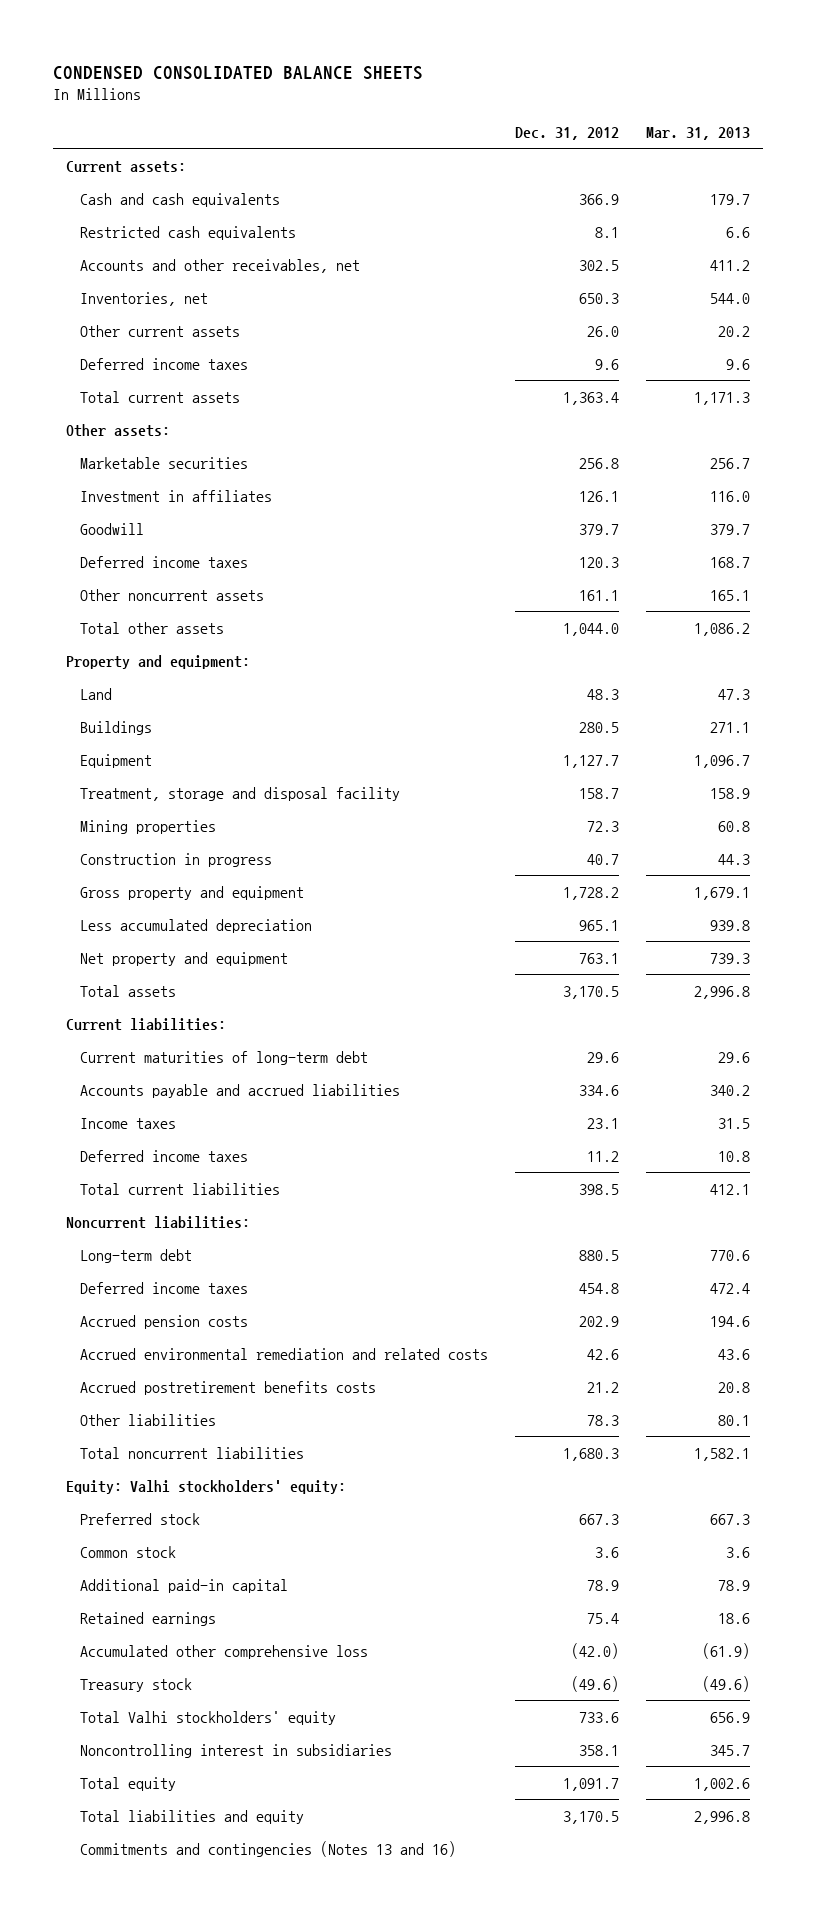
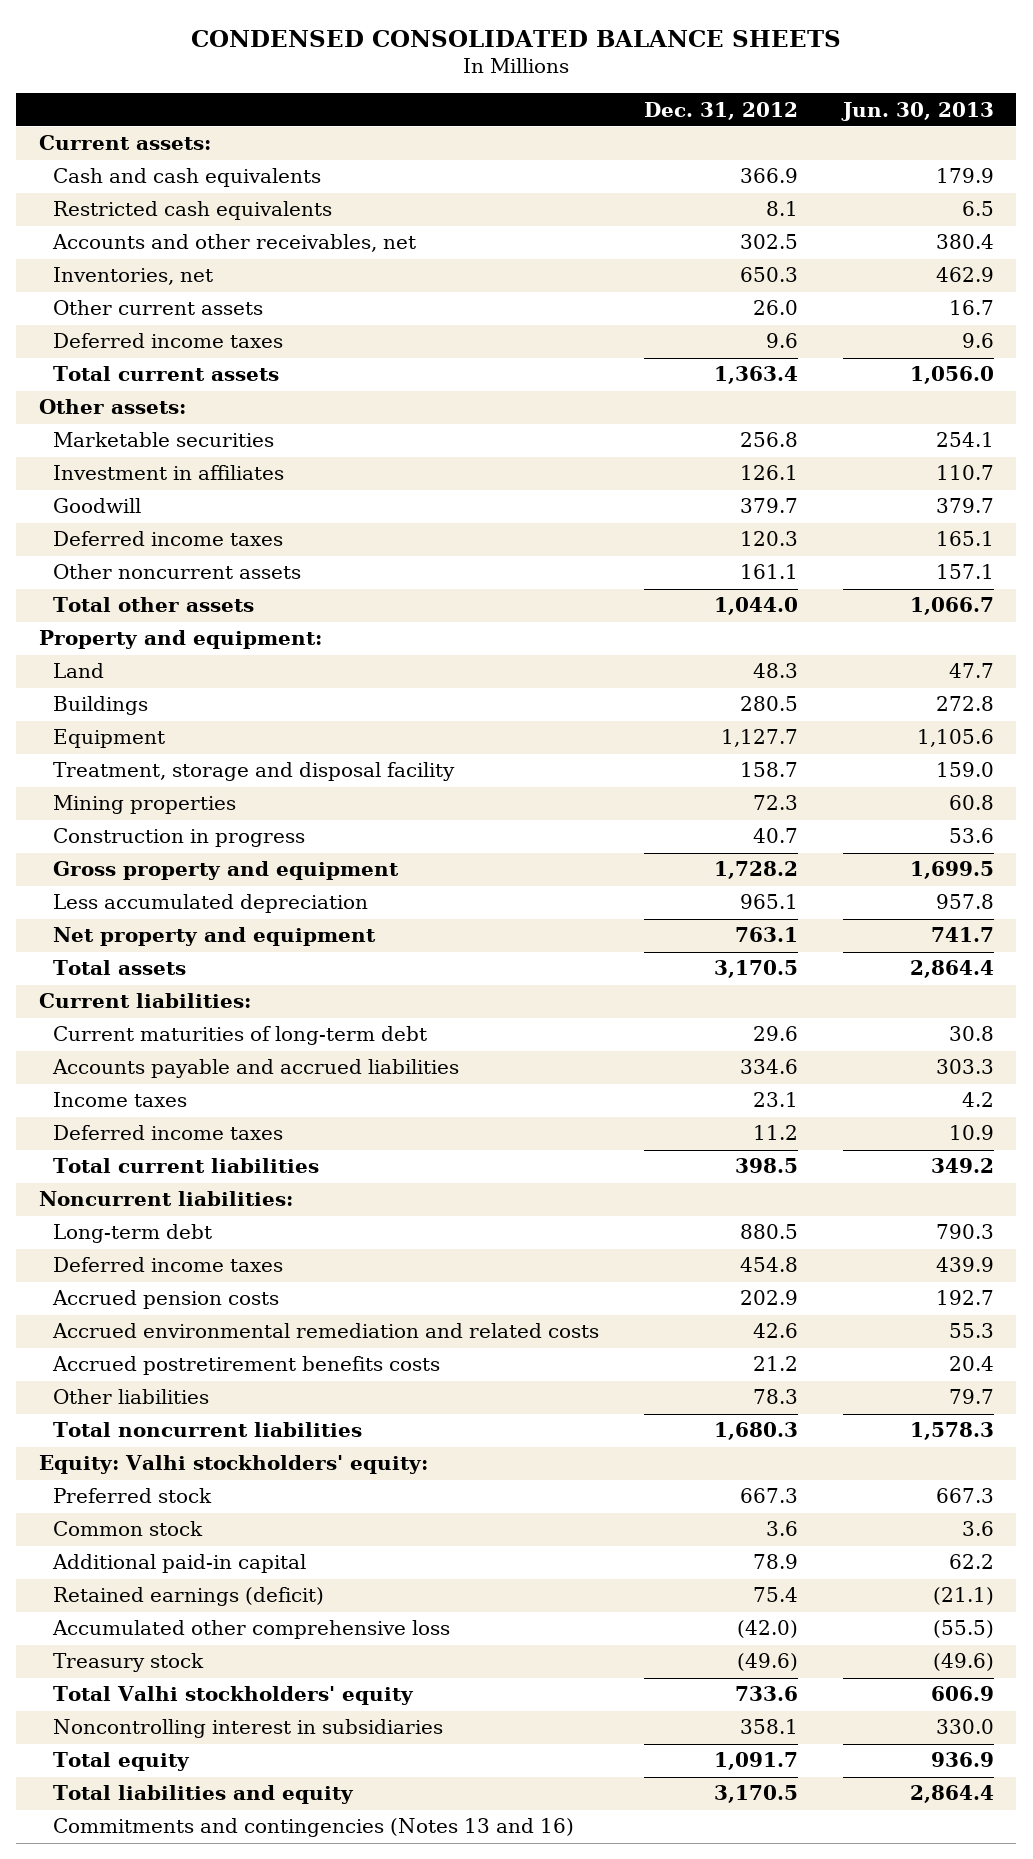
- | Dec. 31, 2012 | Mar. 31, 2013
+ | Dec. 31, 2012 | Jun. 30, 2013
- Retained earnings | 75.4 | 18.6
+ Retained earnings (deficit) | 75.4 | (21.1)

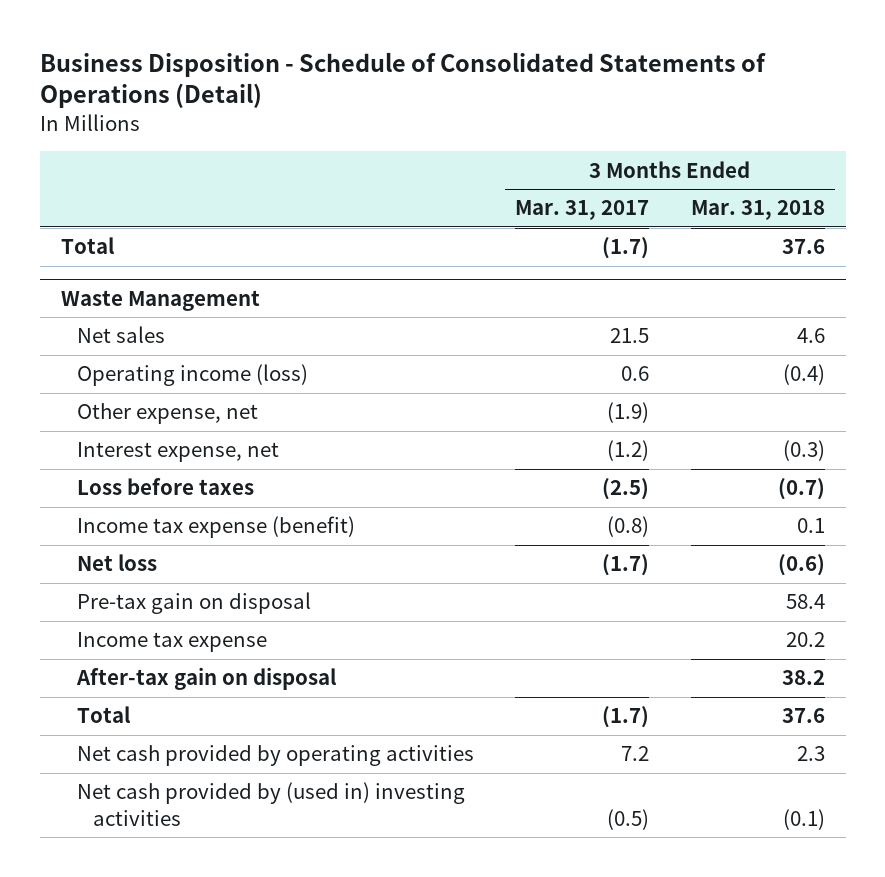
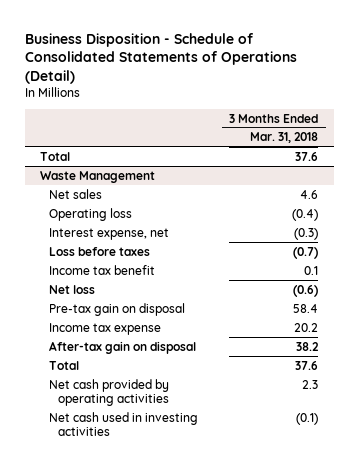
- | 3 Months Ended Mar. 31, 2017 | 3 Months Ended Mar. 31, 2018
+ | 3 Months Ended Mar. 31, 2018
@ Waste Management
- Operating income (loss) | 0.6 | (0.4)
- Other expense, net | (1.9) |
+ Operating loss | (0.4)
- Income tax expense (benefit) | (0.8) | 0.1
+ Income tax benefit | 0.1
- Net cash provided by (used in) investing activities | (0.5) | (0.1)
+ Net cash used in investing activities | (0.1)

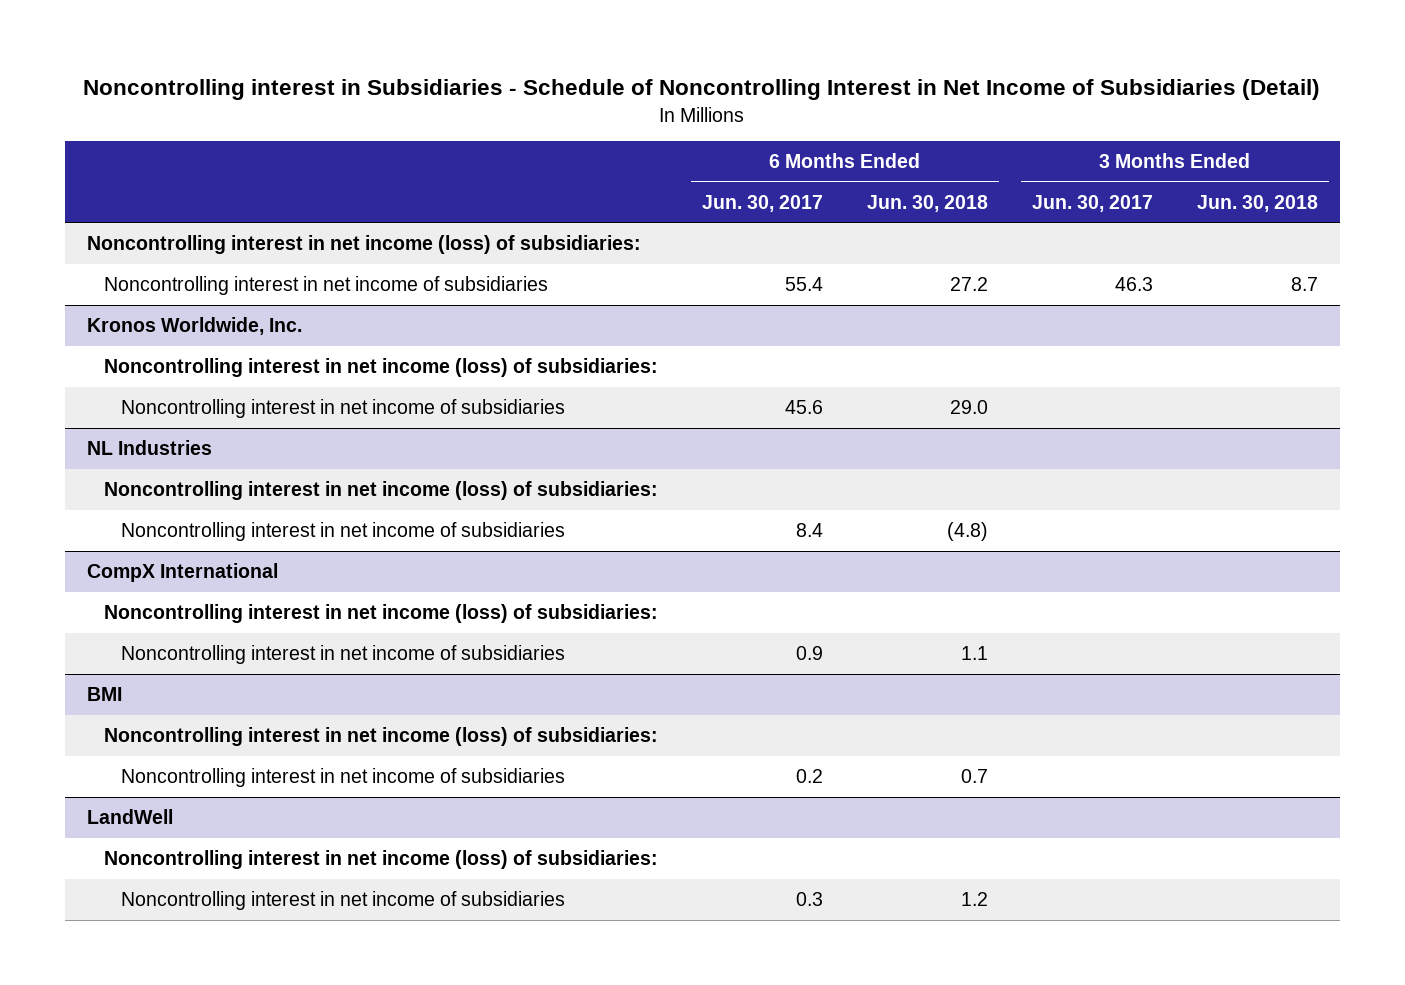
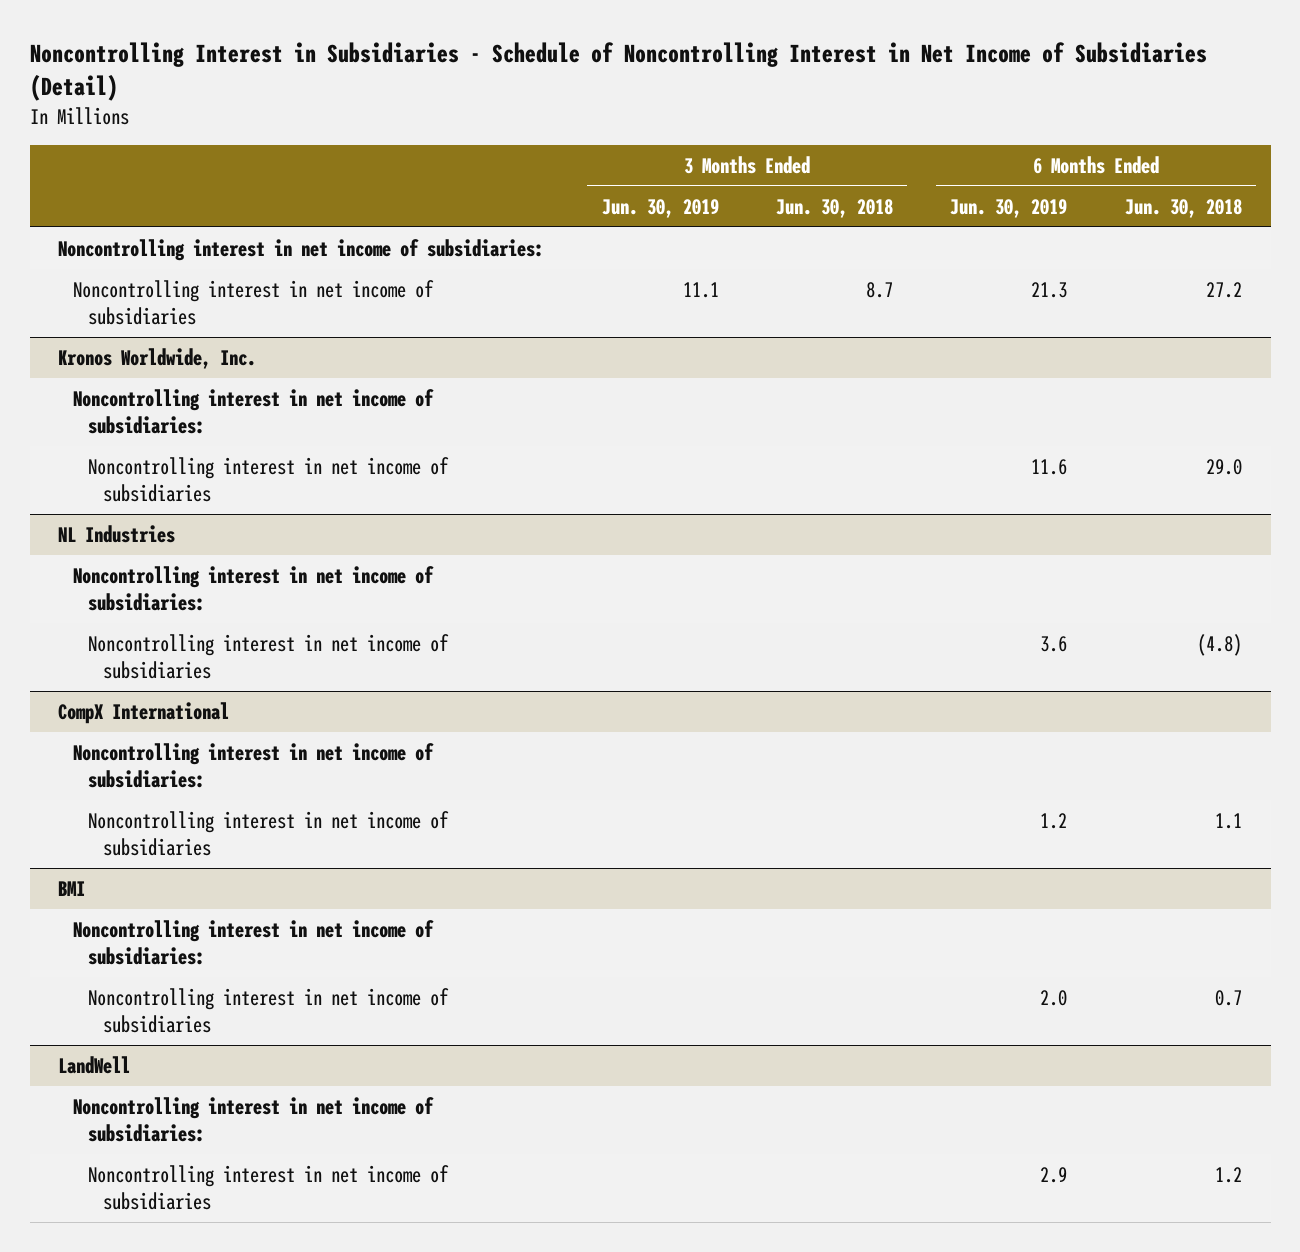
- Noncontrolling interest in Subsidiaries - Schedule of Noncontrolling Interest in Net Income of Subsidiaries (Detail)
+ Noncontrolling Interest in Subsidiaries - Schedule of Noncontrolling Interest in Net Income of Subsidiaries (Detail)
- | 6 Months Ended Jun. 30, 2017 | 6 Months Ended Jun. 30, 2018 | 3 Months Ended Jun. 30, 2017 | 3 Months Ended Jun. 30, 2018
+ | 3 Months Ended Jun. 30, 2019 | 3 Months Ended Jun. 30, 2018 | 6 Months Ended Jun. 30, 2019 | 6 Months Ended Jun. 30, 2018
- Noncontrolling interest in net income (loss) of subsidiaries:
+ Noncontrolling interest in net income of subsidiaries:
@ Kronos Worldwide, Inc.
- Noncontrolling interest in net income (loss) of subsidiaries:
+ Noncontrolling interest in net income of subsidiaries:
@ NL Industries
- Noncontrolling interest in net income (loss) of subsidiaries:
+ Noncontrolling interest in net income of subsidiaries:
@ CompX International
- Noncontrolling interest in net income (loss) of subsidiaries:
+ Noncontrolling interest in net income of subsidiaries:
@ BMI
- Noncontrolling interest in net income (loss) of subsidiaries:
+ Noncontrolling interest in net income of subsidiaries:
@ LandWell
- Noncontrolling interest in net income (loss) of subsidiaries:
+ Noncontrolling interest in net income of subsidiaries:

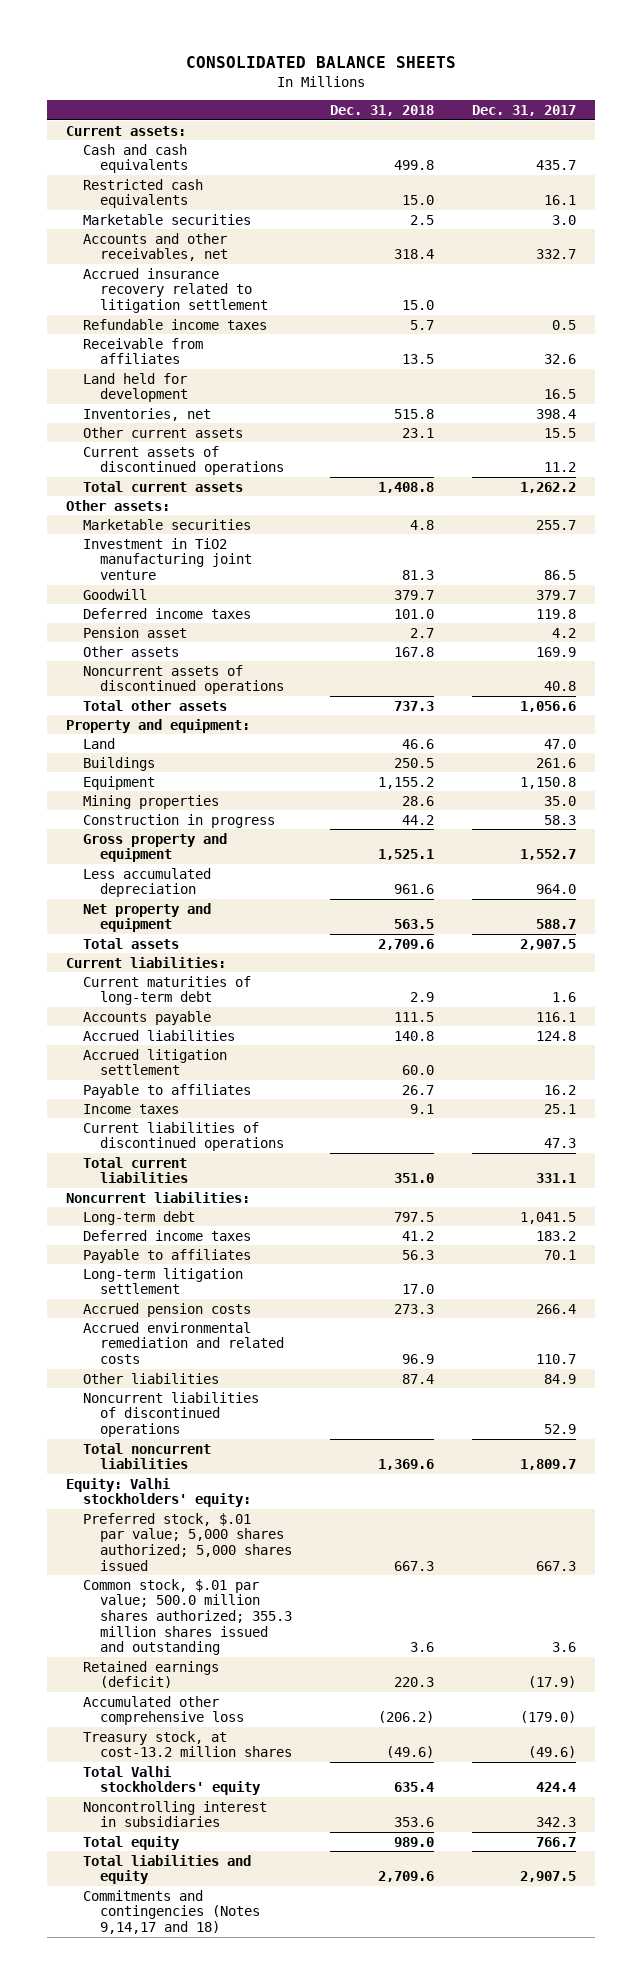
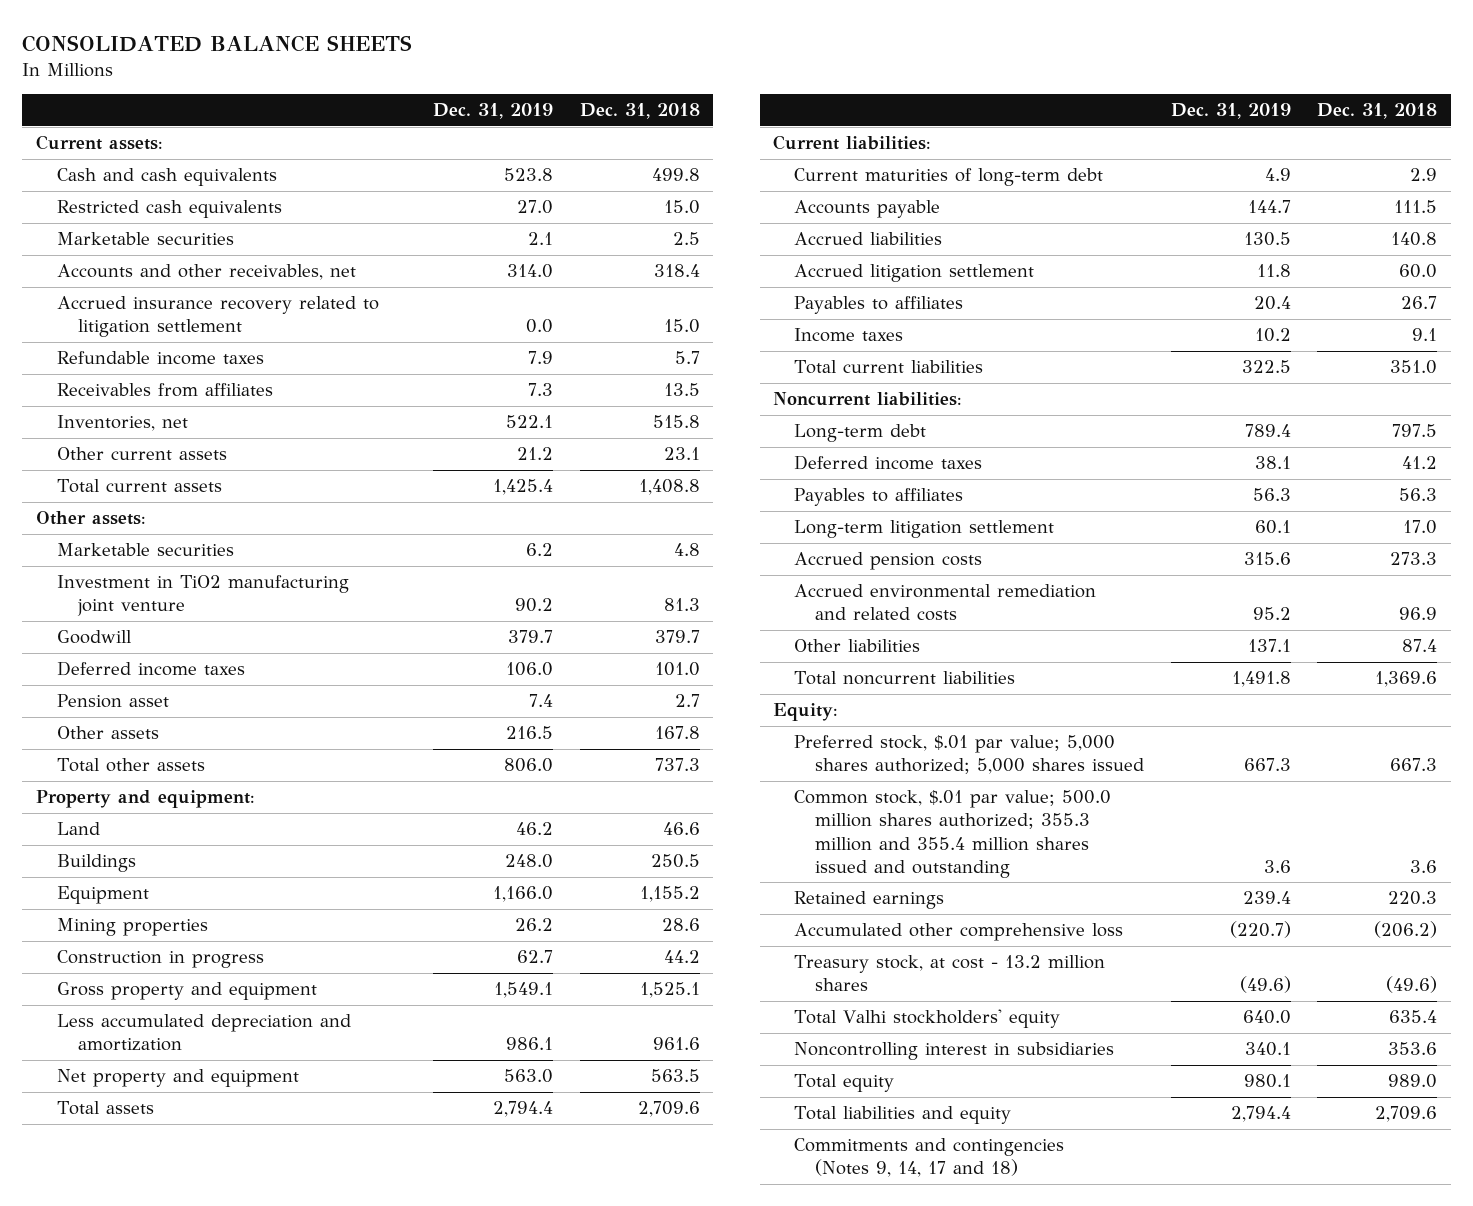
- | Dec. 31, 2018 | Dec. 31, 2017
+ | Dec. 31, 2019 | Dec. 31, 2018
- Receivable from affiliates | 13.5 | 32.6
- Land held for development | | 16.5
+ Receivables from affiliates | 7.3 | 13.5
- Current assets of discontinued operations | | 11.2
- Noncurrent assets of discontinued operations | | 40.8
- Less accumulated depreciation | 961.6 | 964.0
+ Less accumulated depreciation and amortization | 986.1 | 961.6
- Payable to affiliates | 26.7 | 16.2
+ Payables to affiliates | 20.4 | 26.7
- Current liabilities of discontinued operations | | 47.3
- Payable to affiliates | 56.3 | 70.1
+ Payables to affiliates | 56.3 | 56.3
- Noncurrent liabilities of discontinued operations | | 52.9
- Equity: Valhi stockholders' equity:
+ Equity:
- Common stock, $.01 par value; 500.0 million shares authorized; 355.3 million shares issued and outstanding | 3.6 | 3.6
- Retained earnings (deficit) | 220.3 | (17.9)
+ Common stock, $.01 par value; 500.0 million shares authorized; 355.3 million and 355.4 million shares issued and outstanding | 3.6 | 3.6
+ Retained earnings | 239.4 | 220.3
- Treasury stock, at cost-13.2 million shares | (49.6) | (49.6)
+ Treasury stock, at cost - 13.2 million shares | (49.6) | (49.6)
- Commitments and contingencies (Notes 9,14,17 and 18)
+ Commitments and contingencies (Notes 9, 14, 17 and 18)

